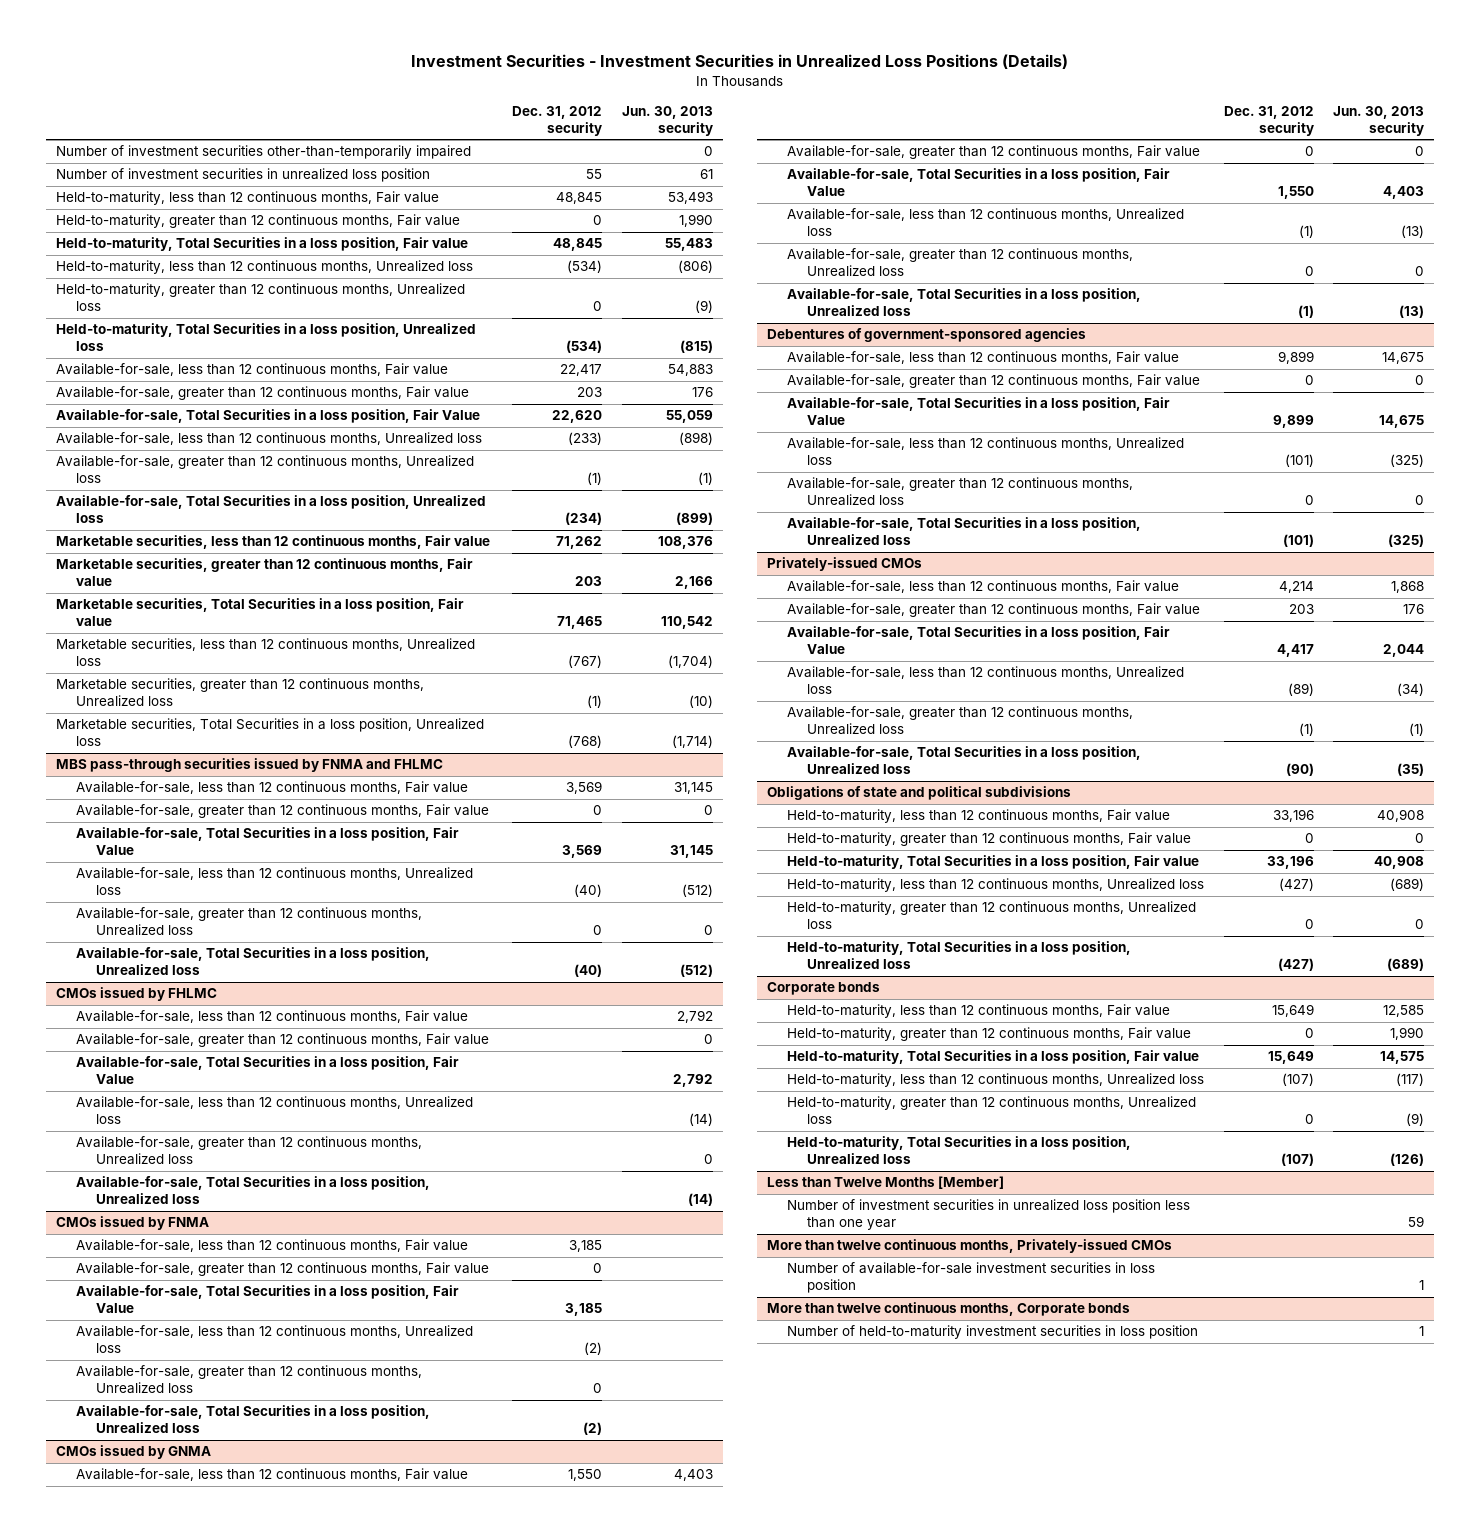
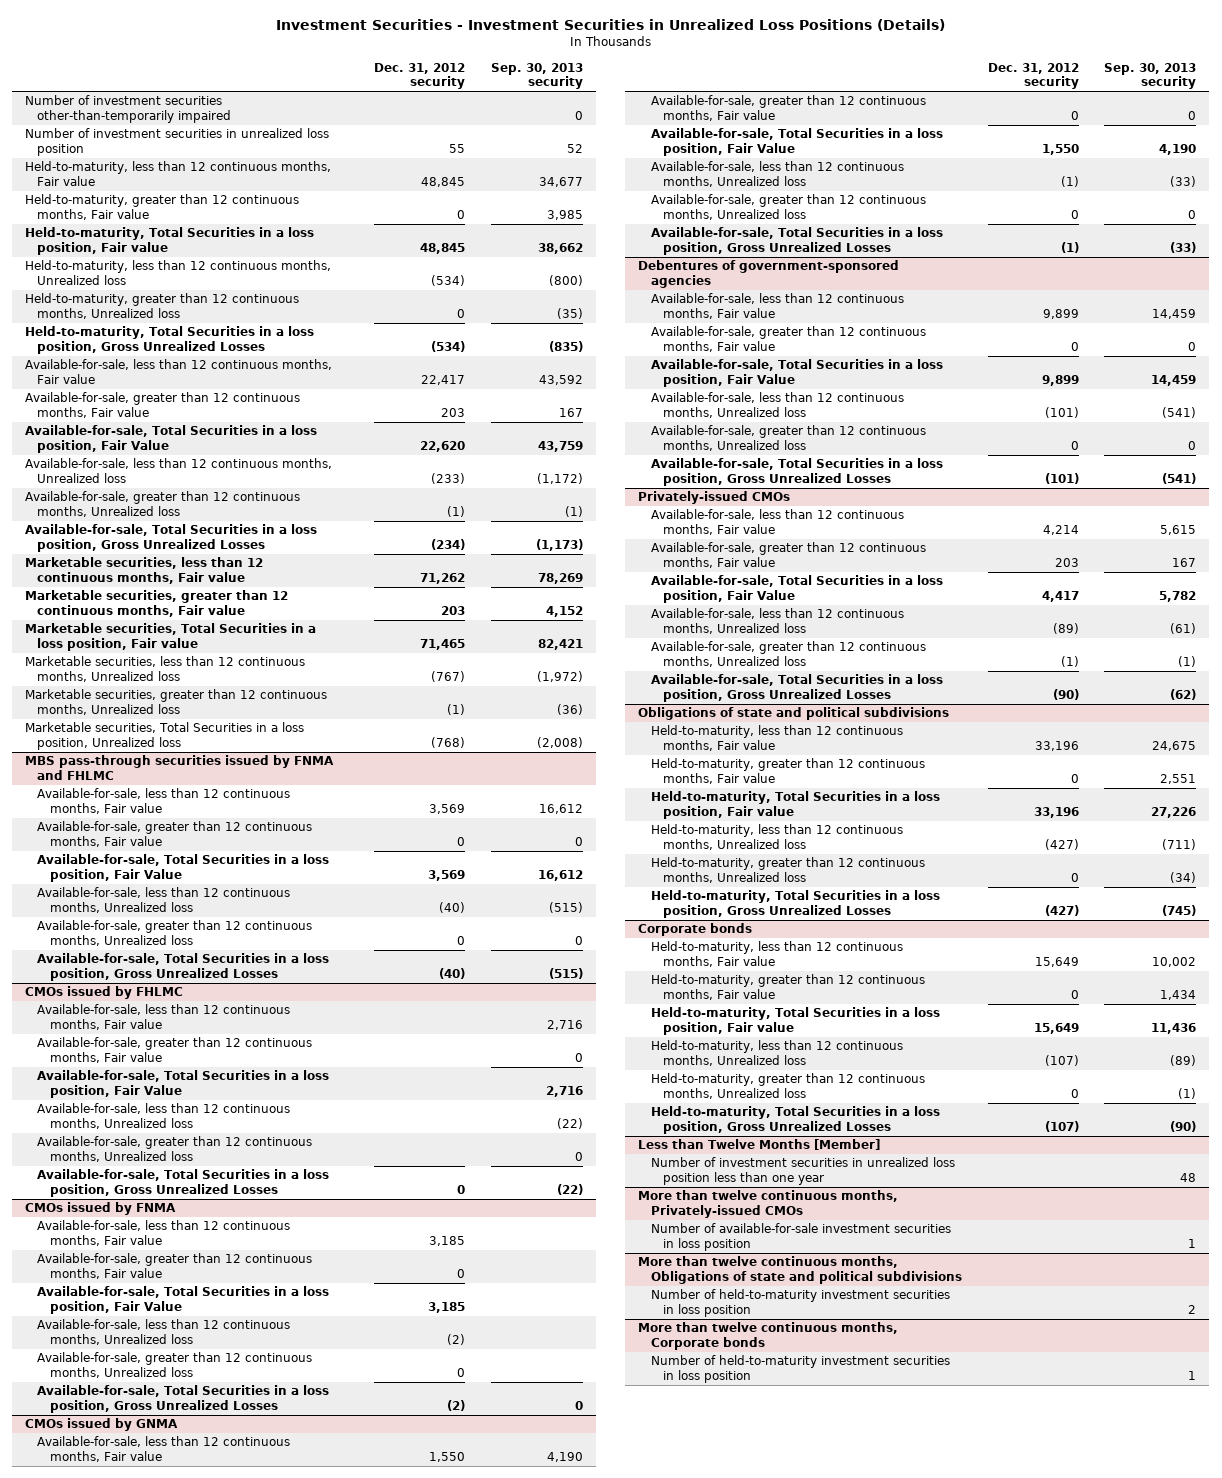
- | Dec. 31, 2012 security | Jun. 30, 2013 security
+ | Dec. 31, 2012 security | Sep. 30, 2013 security
- Held-to-maturity, Total Securities in a loss position, Unrealized loss | (534) | (815)
+ Held-to-maturity, Total Securities in a loss position, Gross Unrealized Losses | (534) | (835)
- Available-for-sale, Total Securities in a loss position, Unrealized loss | (234) | (899)
+ Available-for-sale, Total Securities in a loss position, Gross Unrealized Losses | (234) | (1,173)
@ MBS pass-through securities issued by FNMA and FHLMC
- Available-for-sale, Total Securities in a loss position, Unrealized loss | (40) | (512)
+ Available-for-sale, Total Securities in a loss position, Gross Unrealized Losses | (40) | (515)
@ CMOs issued by FHLMC
- Available-for-sale, Total Securities in a loss position, Unrealized loss | | (14)
+ Available-for-sale, Total Securities in a loss position, Gross Unrealized Losses | 0 | (22)
@ CMOs issued by FNMA
- Available-for-sale, Total Securities in a loss position, Unrealized loss | (2) |
+ Available-for-sale, Total Securities in a loss position, Gross Unrealized Losses | (2) | 0
@ CMOs issued by GNMA
- Available-for-sale, Total Securities in a loss position, Unrealized loss | (1) | (13)
+ Available-for-sale, Total Securities in a loss position, Gross Unrealized Losses | (1) | (33)
@ Debentures of government-sponsored agencies
- Available-for-sale, Total Securities in a loss position, Unrealized loss | (101) | (325)
+ Available-for-sale, Total Securities in a loss position, Gross Unrealized Losses | (101) | (541)
@ Privately-issued CMOs
- Available-for-sale, Total Securities in a loss position, Unrealized loss | (90) | (35)
+ Available-for-sale, Total Securities in a loss position, Gross Unrealized Losses | (90) | (62)
@ Obligations of state and political subdivisions
- Held-to-maturity, Total Securities in a loss position, Unrealized loss | (427) | (689)
+ Held-to-maturity, Total Securities in a loss position, Gross Unrealized Losses | (427) | (745)
@ Corporate bonds
- Held-to-maturity, Total Securities in a loss position, Unrealized loss | (107) | (126)
+ Held-to-maturity, Total Securities in a loss position, Gross Unrealized Losses | (107) | (90)
+ More than twelve continuous months, Obligations of state and political subdivisions
+ Number of held-to-maturity investment securities in loss position | | 2

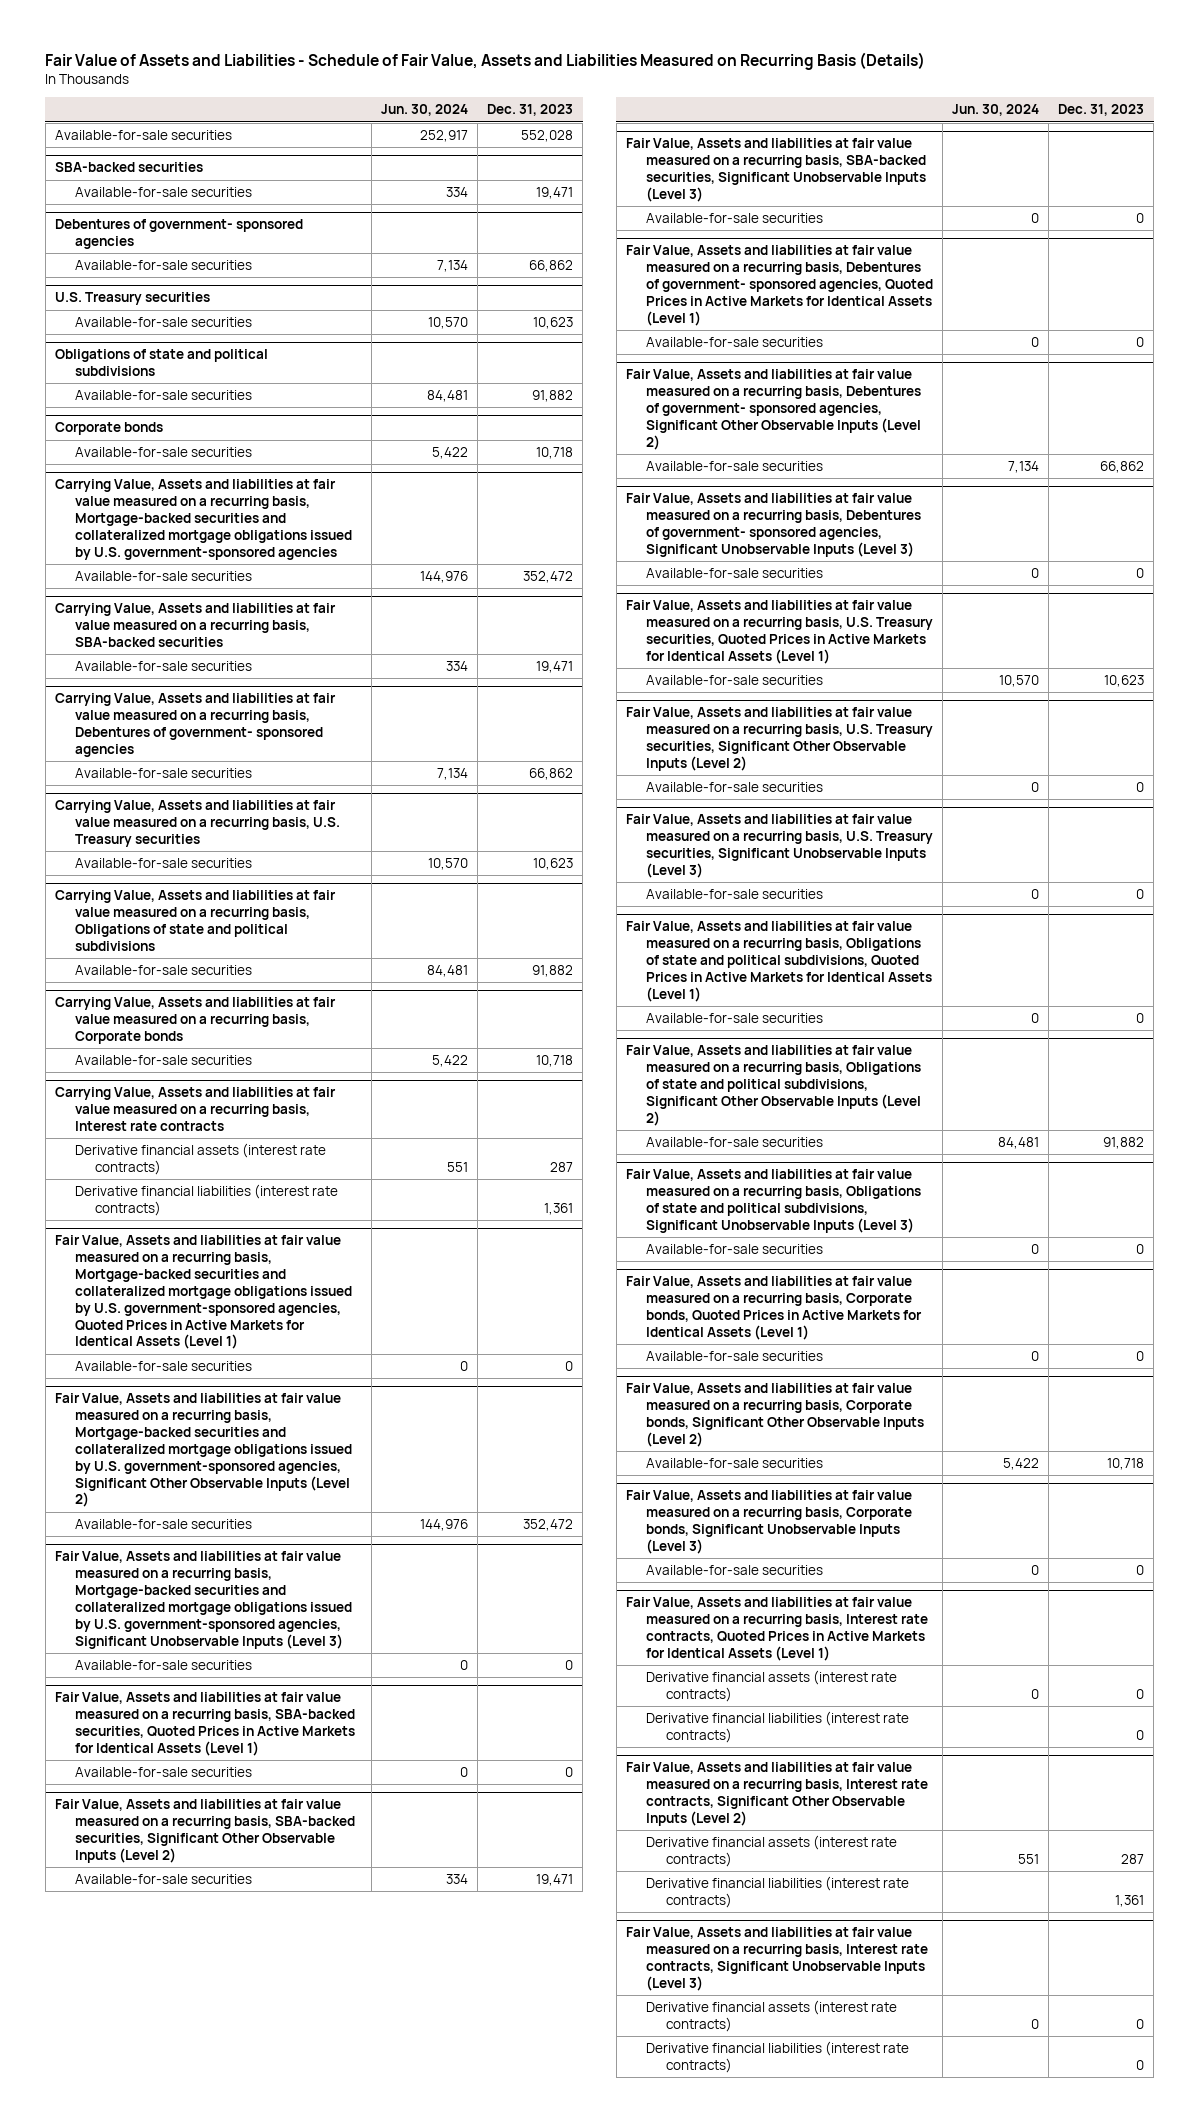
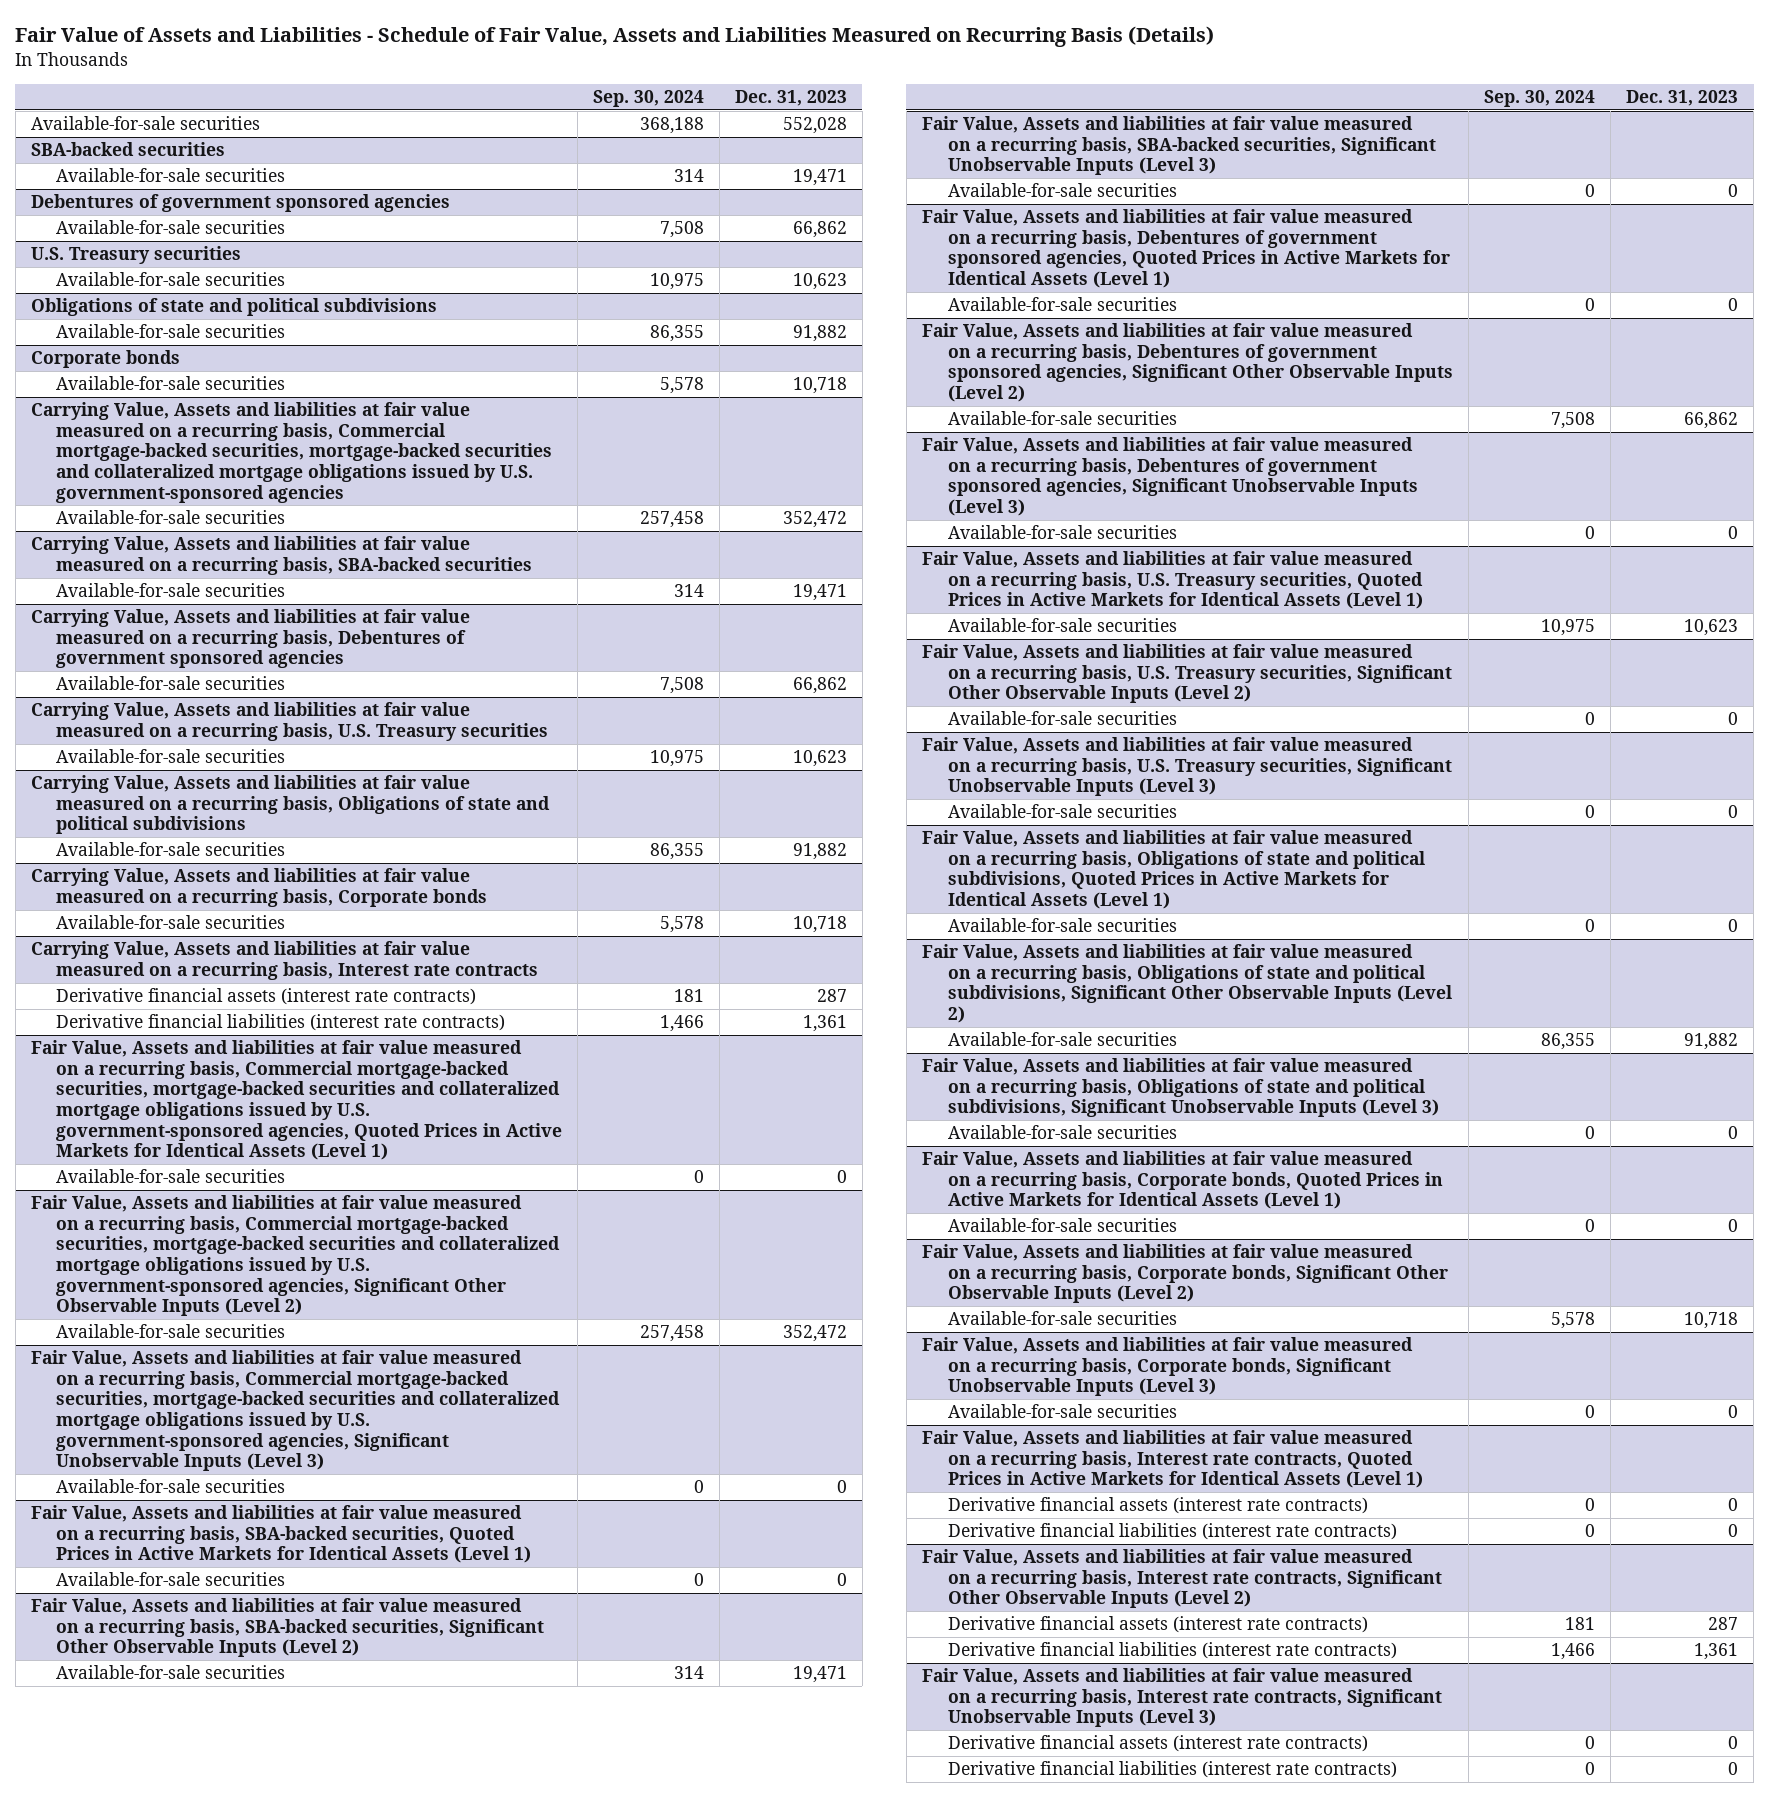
- | Jun. 30, 2024 | Dec. 31, 2023
+ | Sep. 30, 2024 | Dec. 31, 2023
- Debentures of government- sponsored agencies
+ Debentures of government sponsored agencies
- Carrying Value, Assets and liabilities at fair value measured on a recurring basis, Mortgage-backed securities and collateralized mortgage obligations issued by U.S. government-sponsored agencies
+ Carrying Value, Assets and liabilities at fair value measured on a recurring basis, Commercial mortgage-backed securities, mortgage-backed securities and collateralized mortgage obligations issued by U.S. government-sponsored agencies
- Carrying Value, Assets and liabilities at fair value measured on a recurring basis, Debentures of government- sponsored agencies
+ Carrying Value, Assets and liabilities at fair value measured on a recurring basis, Debentures of government sponsored agencies
- Fair Value, Assets and liabilities at fair value measured on a recurring basis, Mortgage-backed securities and collateralized mortgage obligations issued by U.S. government-sponsored agencies, Quoted Prices in Active Markets for Identical Assets (Level 1)
+ Fair Value, Assets and liabilities at fair value measured on a recurring basis, Commercial mortgage-backed securities, mortgage-backed securities and collateralized mortgage obligations issued by U.S. government-sponsored agencies, Quoted Prices in Active Markets for Identical Assets (Level 1)
- Fair Value, Assets and liabilities at fair value measured on a recurring basis, Mortgage-backed securities and collateralized mortgage obligations issued by U.S. government-sponsored agencies, Significant Other Observable Inputs (Level 2)
+ Fair Value, Assets and liabilities at fair value measured on a recurring basis, Commercial mortgage-backed securities, mortgage-backed securities and collateralized mortgage obligations issued by U.S. government-sponsored agencies, Significant Other Observable Inputs (Level 2)
- Fair Value, Assets and liabilities at fair value measured on a recurring basis, Mortgage-backed securities and collateralized mortgage obligations issued by U.S. government-sponsored agencies, Significant Unobservable Inputs (Level 3)
+ Fair Value, Assets and liabilities at fair value measured on a recurring basis, Commercial mortgage-backed securities, mortgage-backed securities and collateralized mortgage obligations issued by U.S. government-sponsored agencies, Significant Unobservable Inputs (Level 3)
- Fair Value, Assets and liabilities at fair value measured on a recurring basis, Debentures of government- sponsored agencies, Quoted Prices in Active Markets for Identical Assets (Level 1)
+ Fair Value, Assets and liabilities at fair value measured on a recurring basis, Debentures of government sponsored agencies, Quoted Prices in Active Markets for Identical Assets (Level 1)
- Fair Value, Assets and liabilities at fair value measured on a recurring basis, Debentures of government- sponsored agencies, Significant Other Observable Inputs (Level 2)
+ Fair Value, Assets and liabilities at fair value measured on a recurring basis, Debentures of government sponsored agencies, Significant Other Observable Inputs (Level 2)
- Fair Value, Assets and liabilities at fair value measured on a recurring basis, Debentures of government- sponsored agencies, Significant Unobservable Inputs (Level 3)
+ Fair Value, Assets and liabilities at fair value measured on a recurring basis, Debentures of government sponsored agencies, Significant Unobservable Inputs (Level 3)

